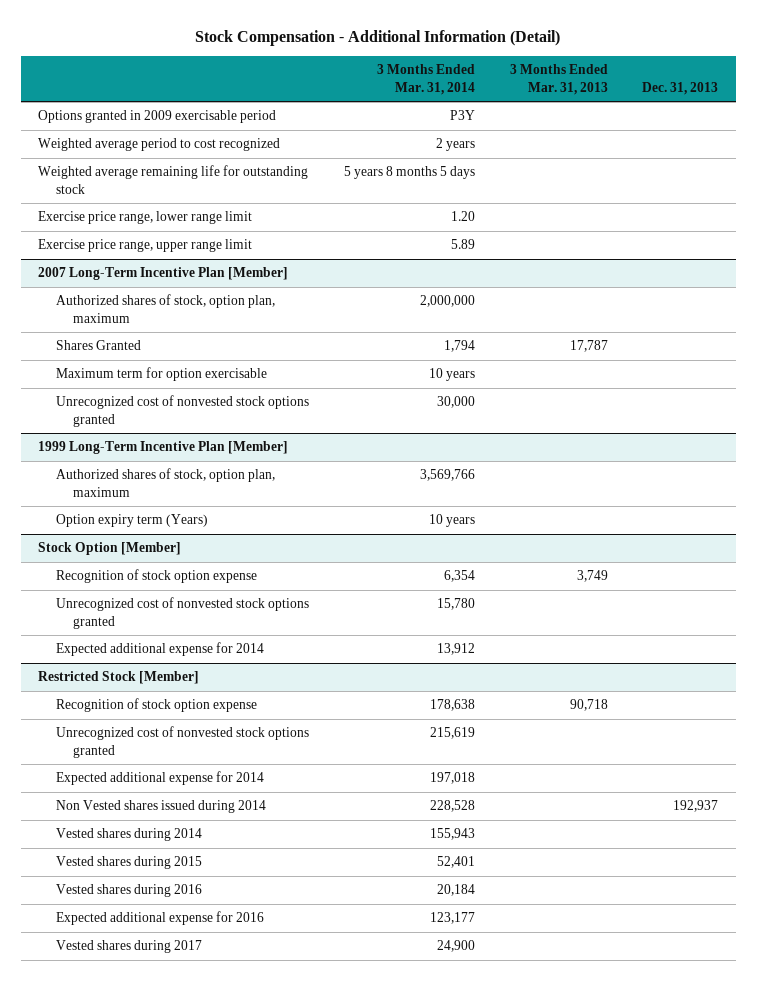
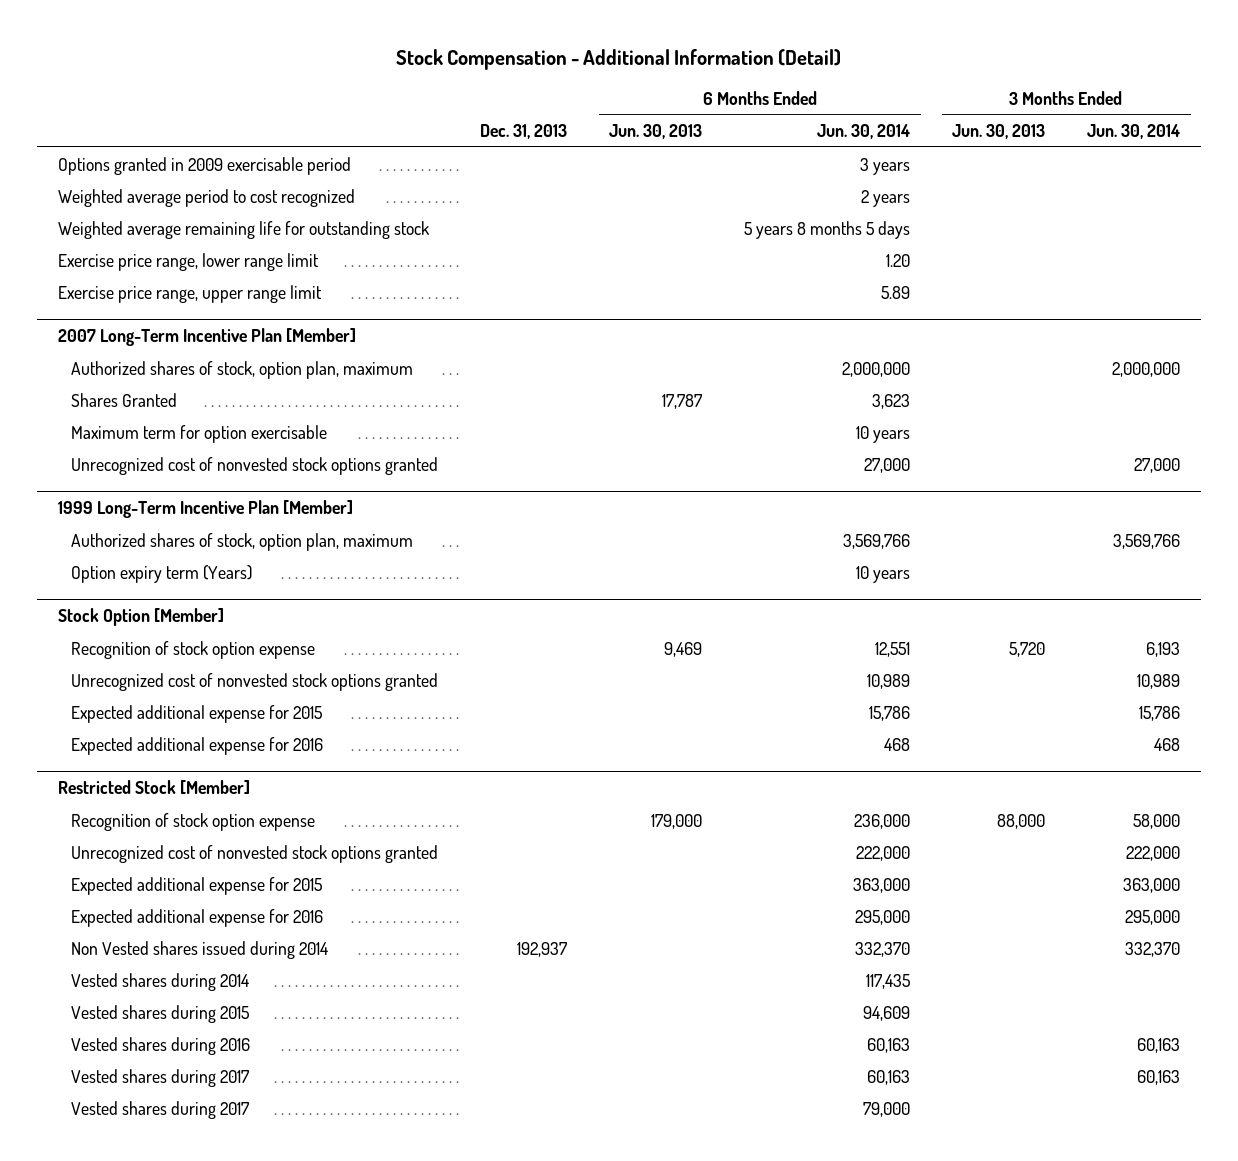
- | 3 Months Ended Mar. 31, 2014 | 3 Months Ended Mar. 31, 2013 | Dec. 31, 2013
+ | Dec. 31, 2013 | 6 Months Ended Jun. 30, 2013 | 6 Months Ended Jun. 30, 2014 | 3 Months Ended Jun. 30, 2013 | 3 Months Ended Jun. 30, 2014
@ Stock Option [Member]
- Expected additional expense for 2014 | 13,912 | |
+ Expected additional expense for 2015 | | | 15,786 | | 15,786
+ Expected additional expense for 2016 | | | 468 | | 468
@ Restricted Stock [Member]
- Expected additional expense for 2014 | 197,018 | |
+ Expected additional expense for 2015 | | | 363,000 | | 363,000
moved up: Expected additional expense for 2016 | | | 295,000 | | 295,000
+ Vested shares during 2017 | | | 79,000 | |

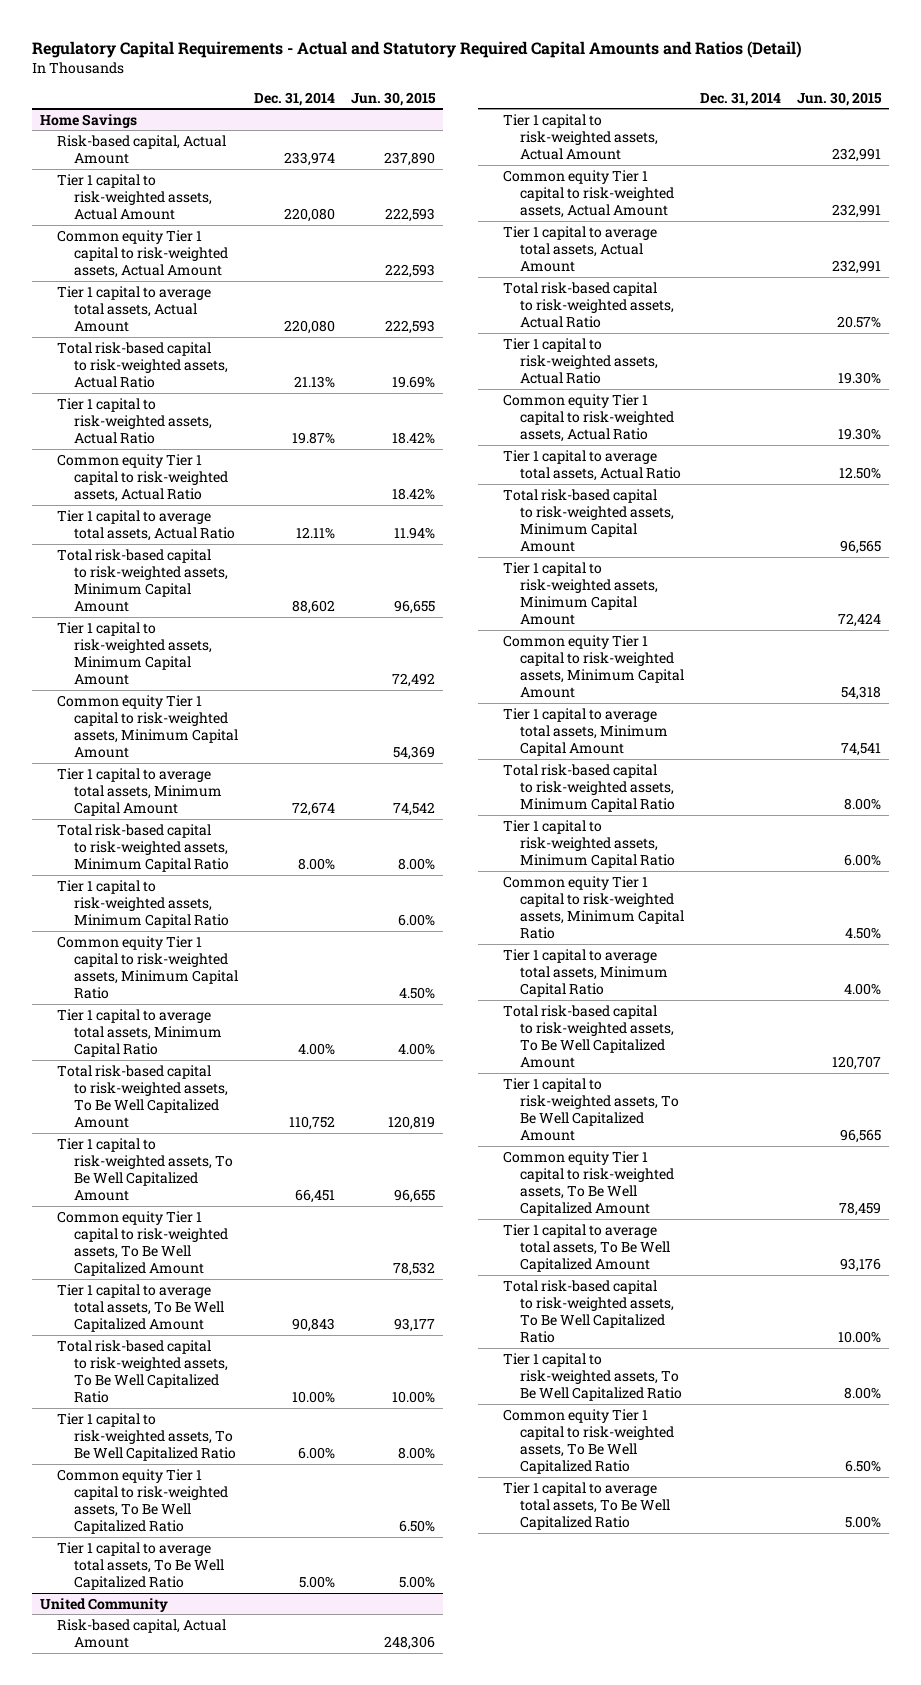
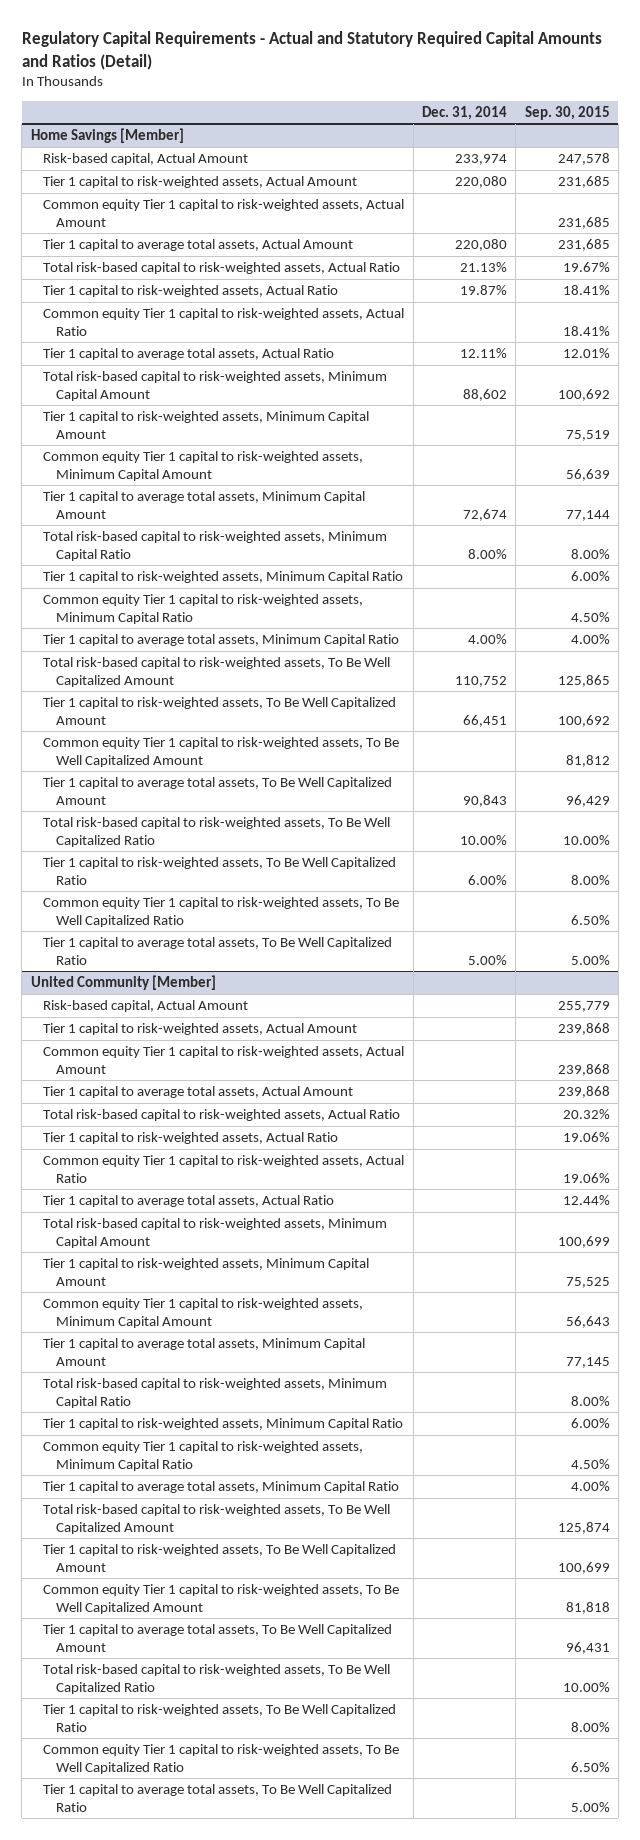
- | Dec. 31, 2014 | Jun. 30, 2015
+ | Dec. 31, 2014 | Sep. 30, 2015
- Home Savings
+ Home Savings [Member]
- United Community
+ United Community [Member]

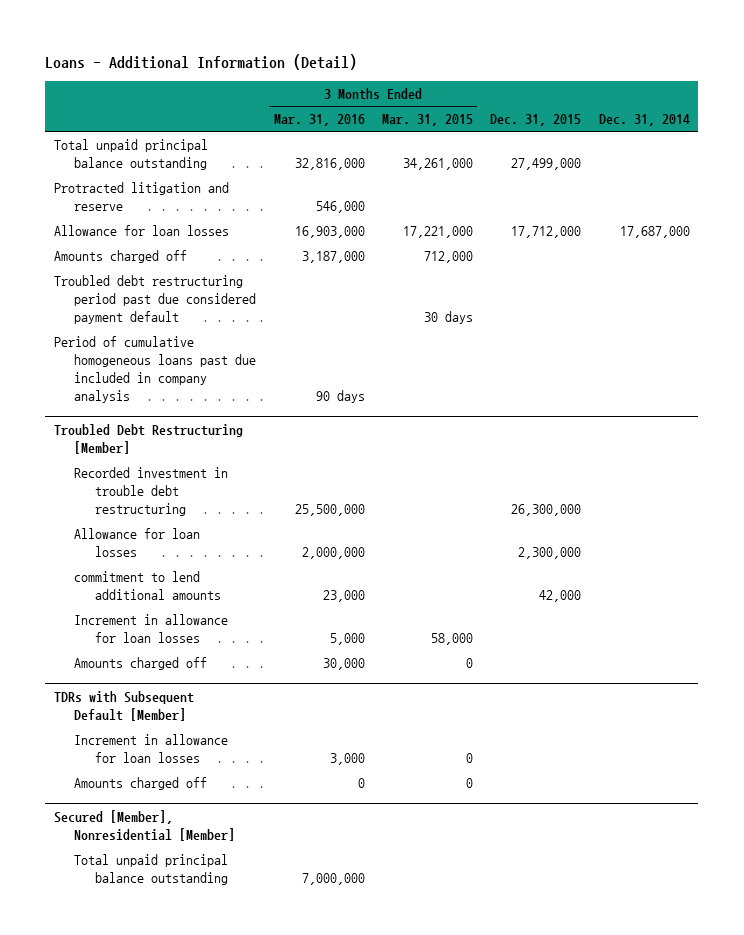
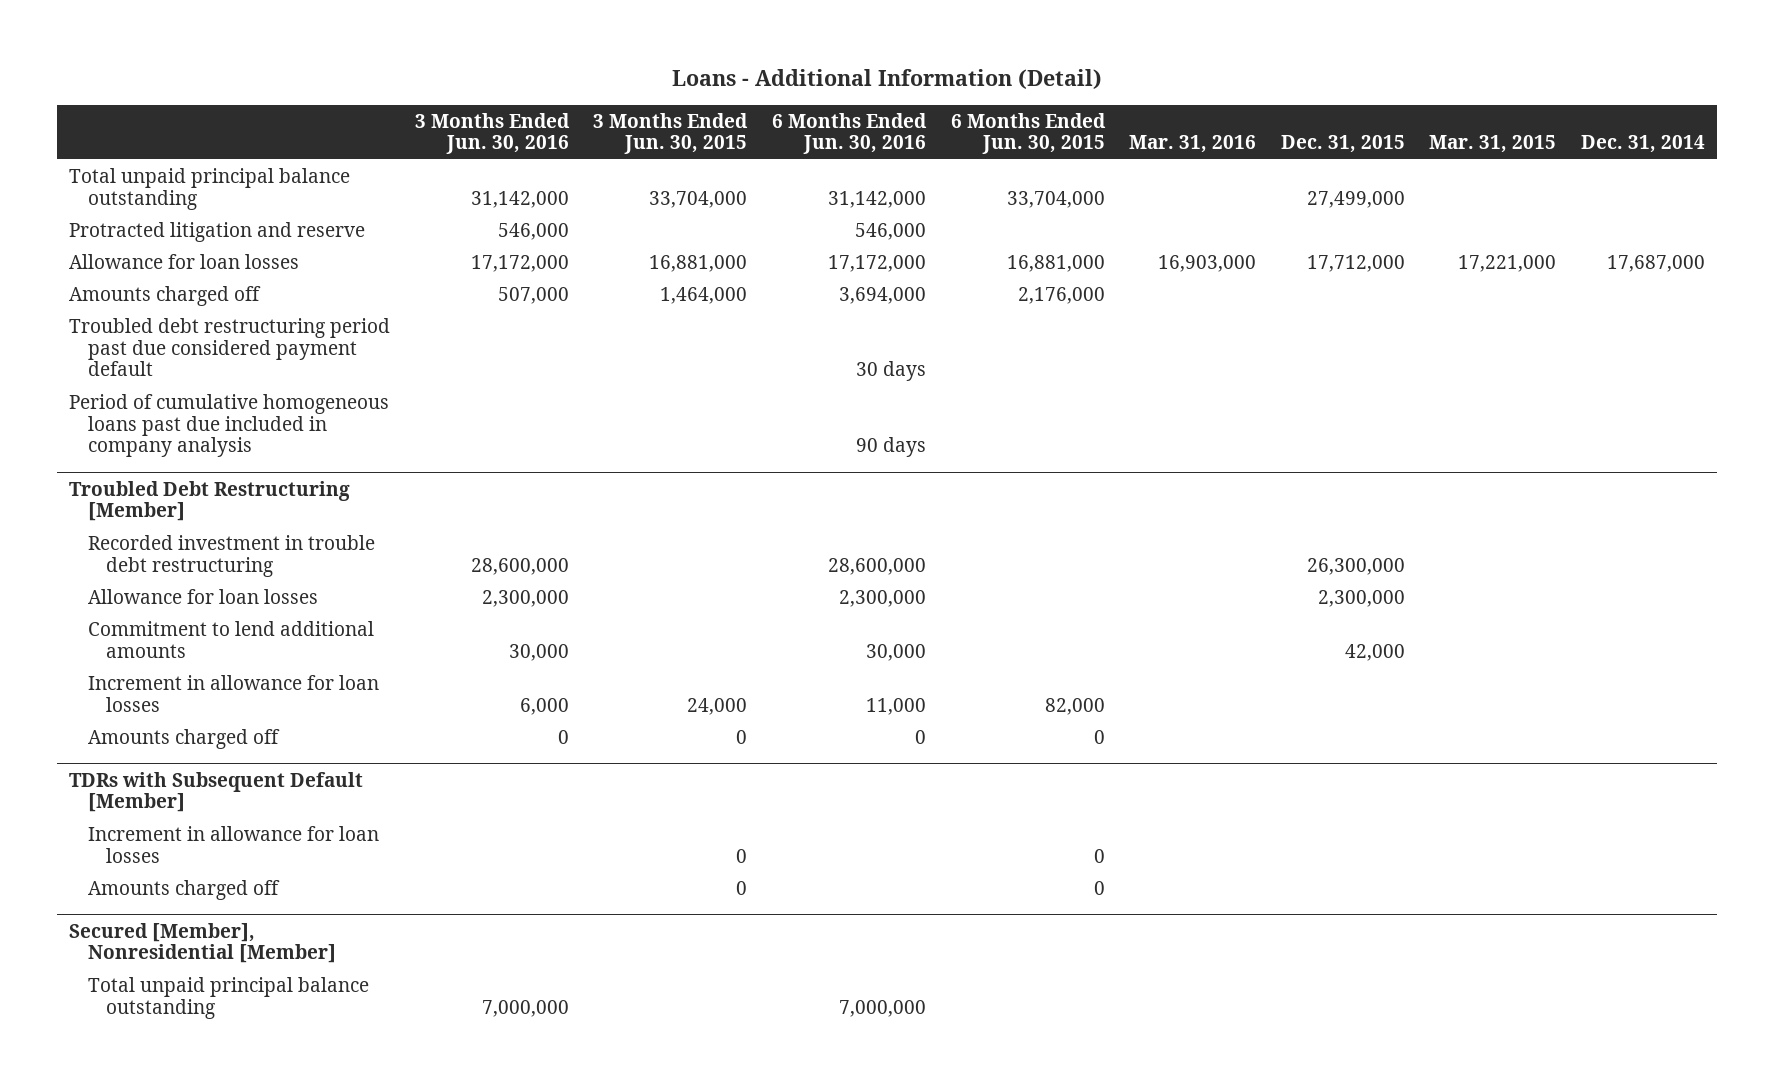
- | 3 Months Ended Mar. 31, 2016 | 3 Months Ended Mar. 31, 2015 | Dec. 31, 2015 | Dec. 31, 2014
+ | 3 Months Ended Jun. 30, 2016 | 3 Months Ended Jun. 30, 2015 | 6 Months Ended Jun. 30, 2016 | 6 Months Ended Jun. 30, 2015 | Mar. 31, 2016 | Dec. 31, 2015 | Mar. 31, 2015 | Dec. 31, 2014
@ Troubled Debt Restructuring [Member]
- commitment to lend additional amounts | 23,000 | | 42,000 |
+ Commitment to lend additional amounts | 30,000 | | 30,000 | | | 42,000 | |

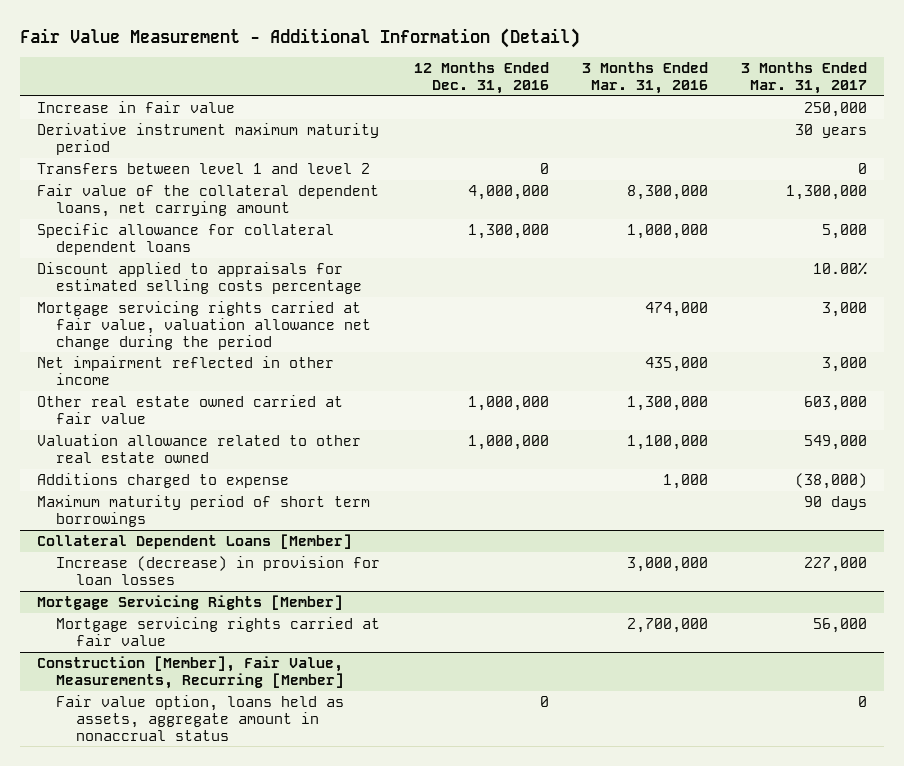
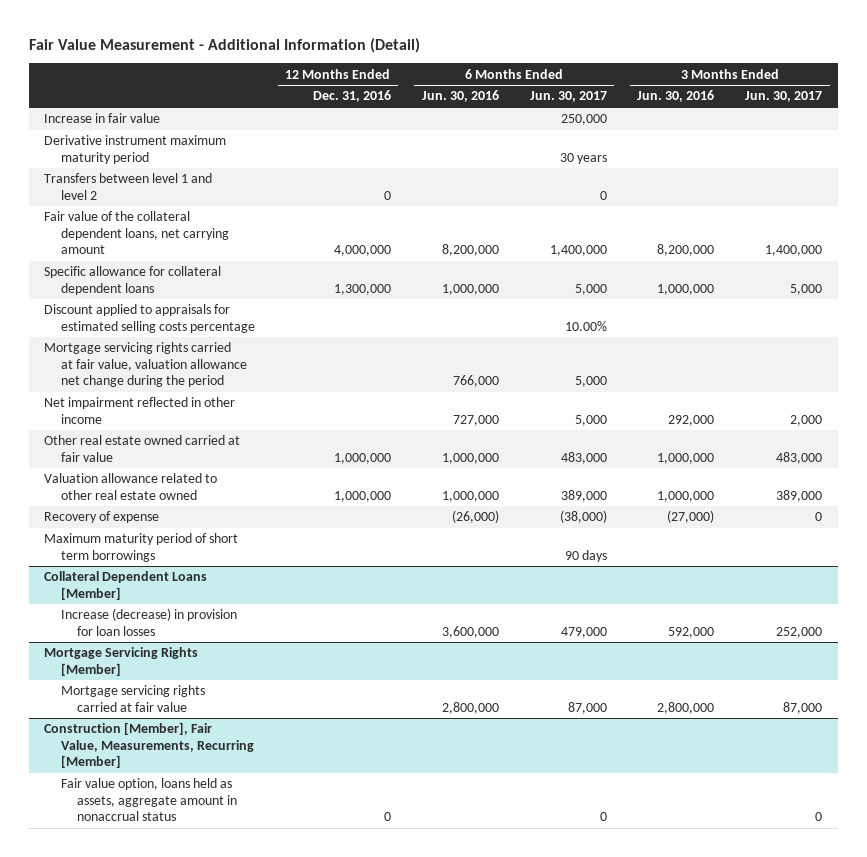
- | 12 Months Ended Dec. 31, 2016 | 3 Months Ended Mar. 31, 2016 | 3 Months Ended Mar. 31, 2017
+ | 12 Months Ended Dec. 31, 2016 | 6 Months Ended Jun. 30, 2016 | 6 Months Ended Jun. 30, 2017 | 3 Months Ended Jun. 30, 2016 | 3 Months Ended Jun. 30, 2017
- Additions charged to expense | | 1,000 | (38,000)
+ Recovery of expense | | (26,000) | (38,000) | (27,000) | 0

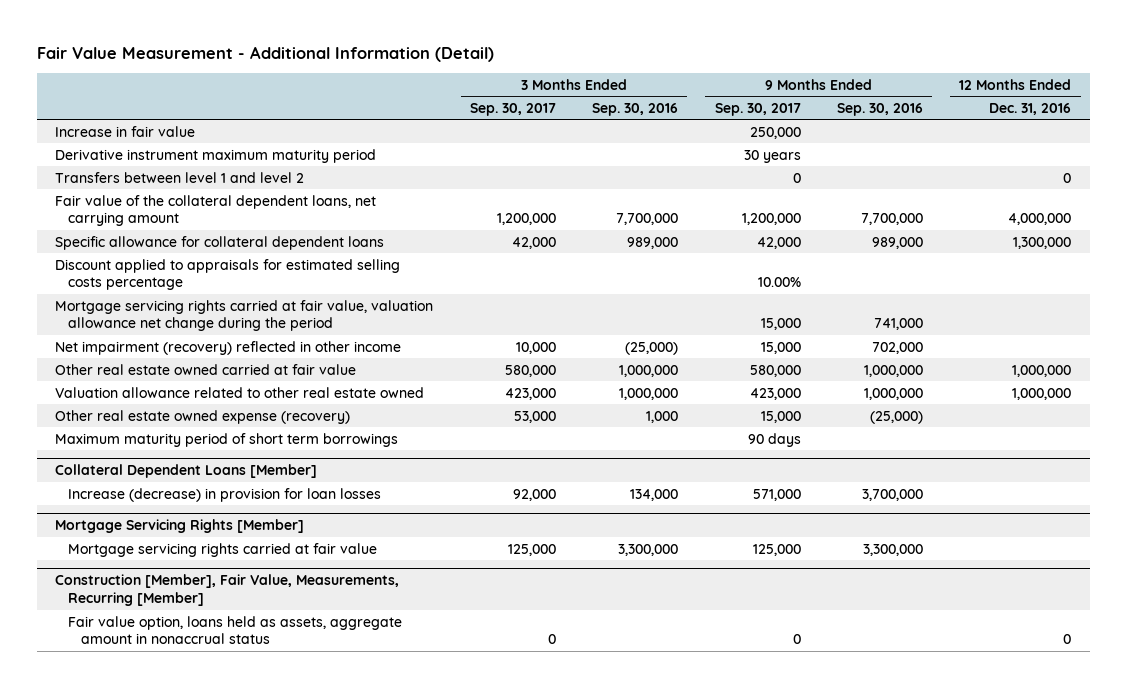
- | 12 Months Ended Dec. 31, 2016 | 6 Months Ended Jun. 30, 2016 | 6 Months Ended Jun. 30, 2017 | 3 Months Ended Jun. 30, 2016 | 3 Months Ended Jun. 30, 2017
+ | 3 Months Ended Sep. 30, 2017 | 3 Months Ended Sep. 30, 2016 | 9 Months Ended Sep. 30, 2017 | 9 Months Ended Sep. 30, 2016 | 12 Months Ended Dec. 31, 2016
- Net impairment reflected in other income | | 727,000 | 5,000 | 292,000 | 2,000
+ Net impairment (recovery) reflected in other income | 10,000 | (25,000) | 15,000 | 702,000 |
- Recovery of expense | | (26,000) | (38,000) | (27,000) | 0
+ Other real estate owned expense (recovery) | 53,000 | 1,000 | 15,000 | (25,000) |

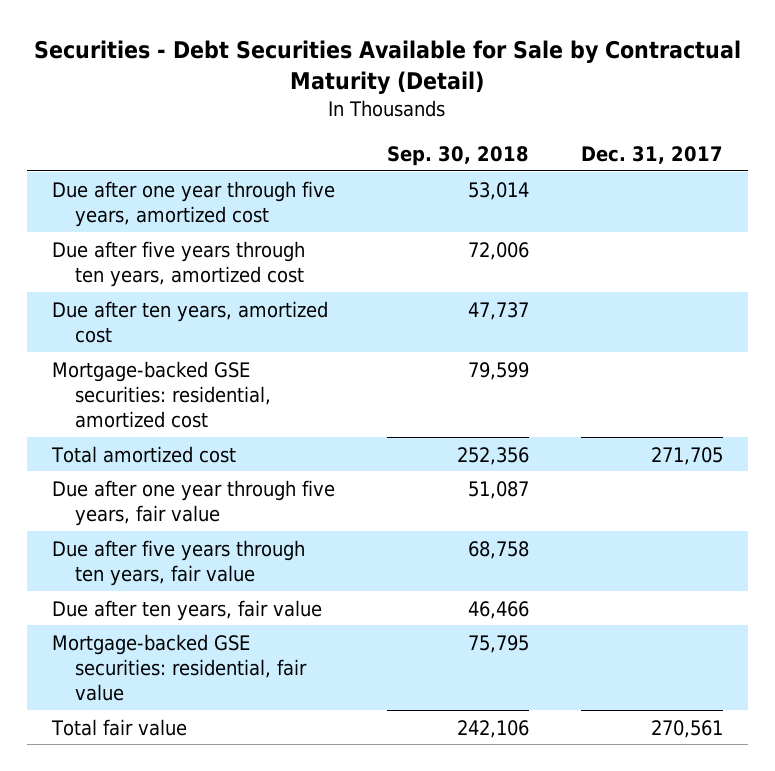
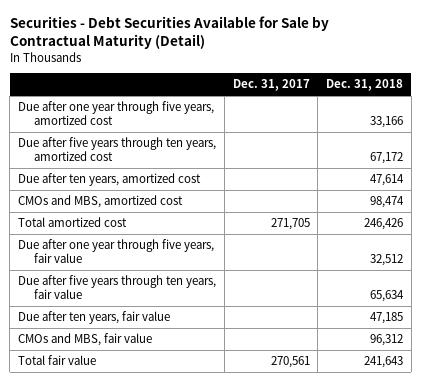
- | Sep. 30, 2018 | Dec. 31, 2017
+ | Dec. 31, 2017 | Dec. 31, 2018
- Mortgage-backed GSE securities: residential, amortized cost | 79,599 |
+ CMOs and MBS, amortized cost | | 98,474
- Mortgage-backed GSE securities: residential, fair value | 75,795 |
+ CMOs and MBS, fair value | | 96,312

